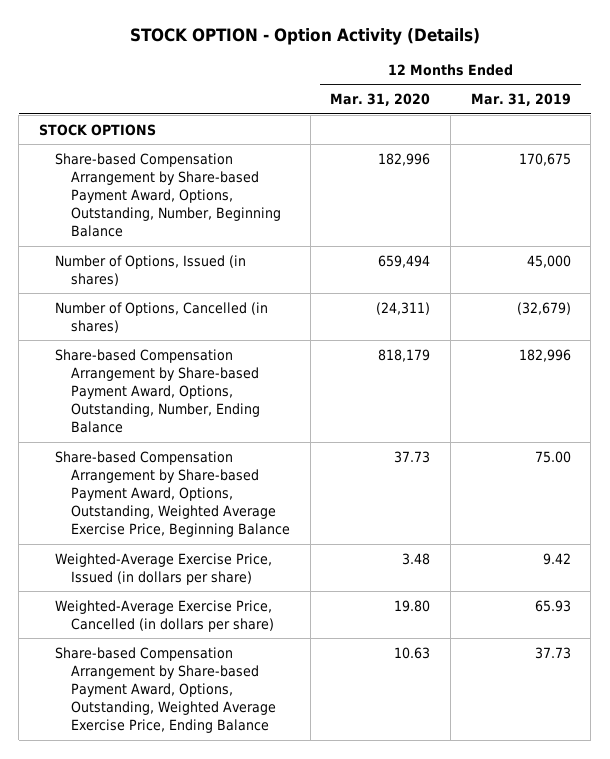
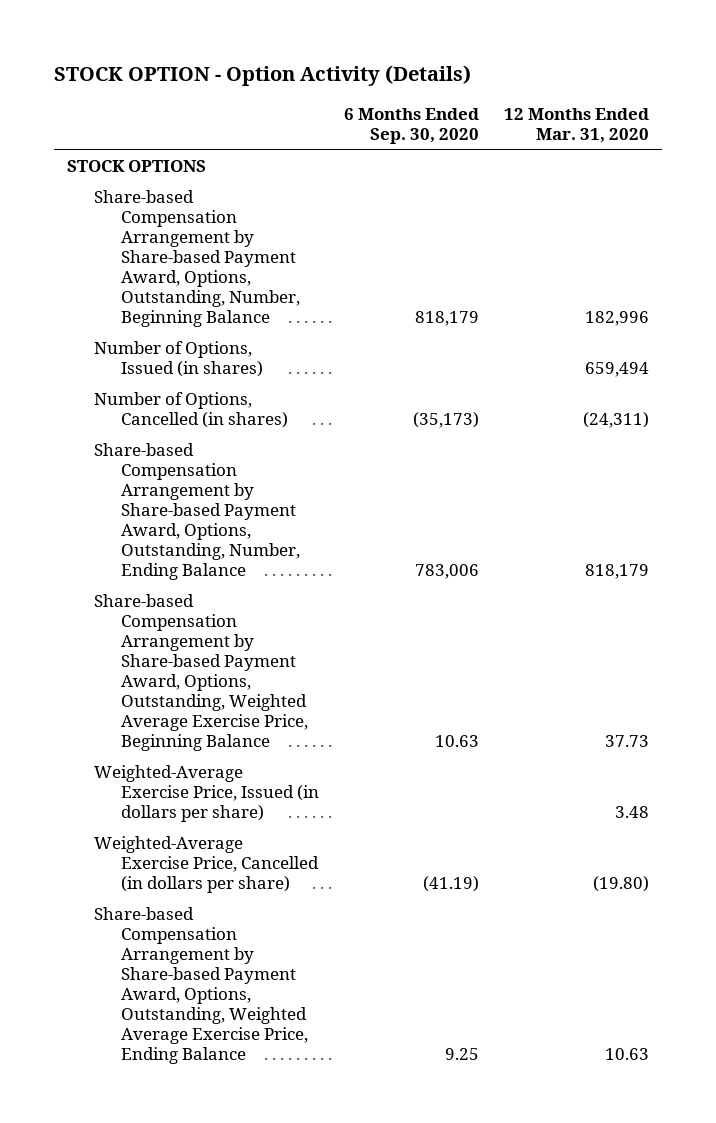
- | 12 Months Ended Mar. 31, 2020 | 12 Months Ended Mar. 31, 2019
+ | 6 Months Ended Sep. 30, 2020 | 12 Months Ended Mar. 31, 2020
- Weighted-Average Exercise Price, Cancelled (in dollars per share) | 19.80 | 65.93
+ Weighted-Average Exercise Price, Cancelled (in dollars per share) | (41.19) | (19.80)

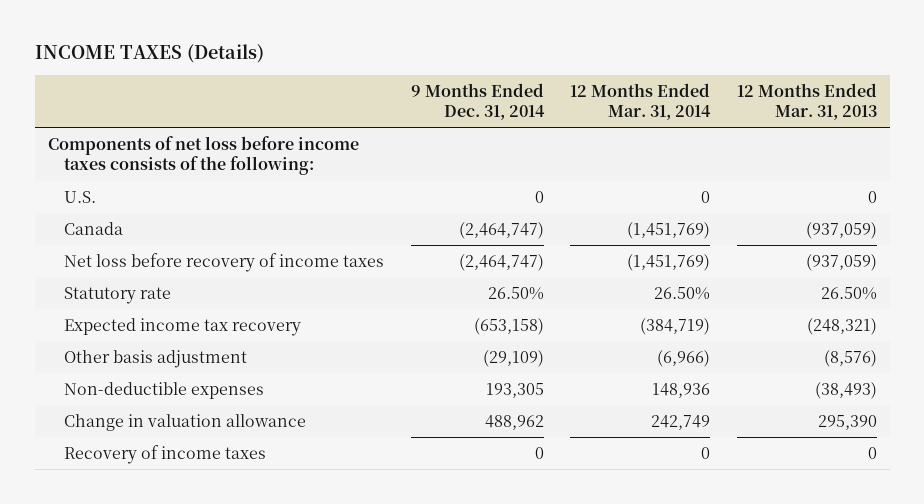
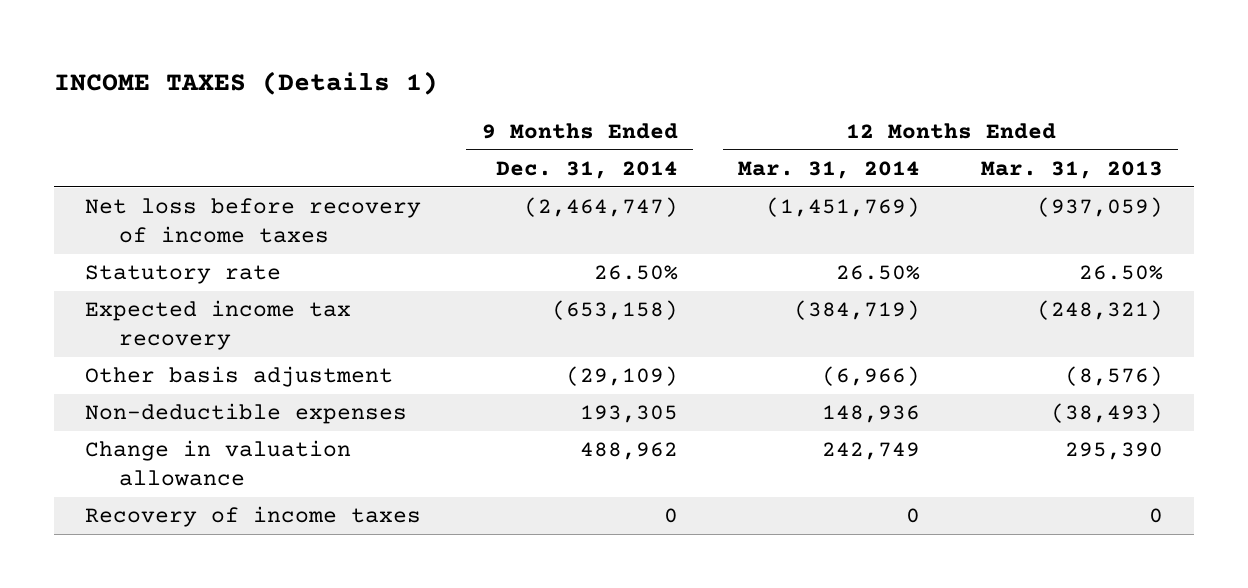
- INCOME TAXES (Details)
+ INCOME TAXES (Details 1)
- Components of net loss before income taxes consists of the following:
- U.S. | 0 | 0 | 0
- Canada | (2,464,747) | (1,451,769) | (937,059)

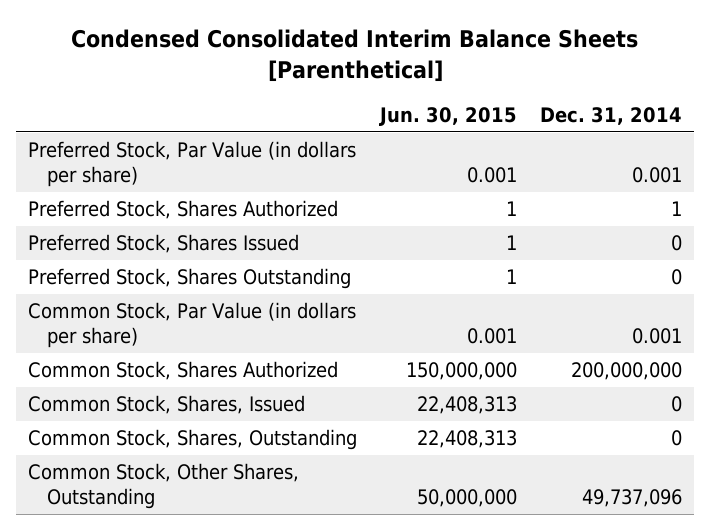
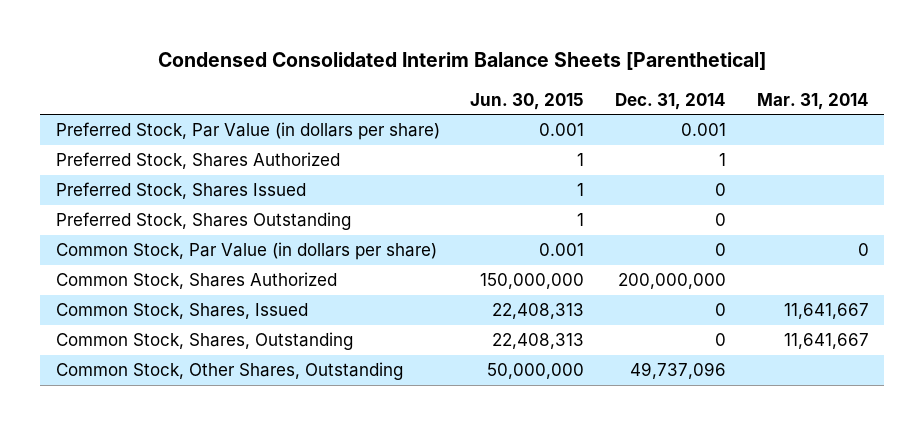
- | Jun. 30, 2015 | Dec. 31, 2014
+ | Jun. 30, 2015 | Dec. 31, 2014 | Mar. 31, 2014
- Common Stock, Par Value (in dollars per share) | 0.001 | 0.001
+ Common Stock, Par Value (in dollars per share) | 0.001 | 0 | 0

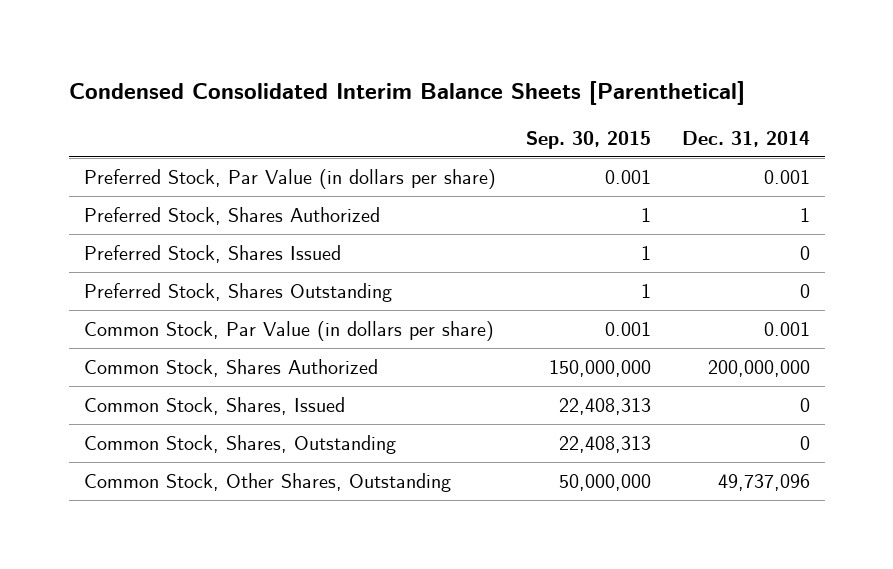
- | Jun. 30, 2015 | Dec. 31, 2014 | Mar. 31, 2014
+ | Sep. 30, 2015 | Dec. 31, 2014
- Common Stock, Par Value (in dollars per share) | 0.001 | 0 | 0
+ Common Stock, Par Value (in dollars per share) | 0.001 | 0.001

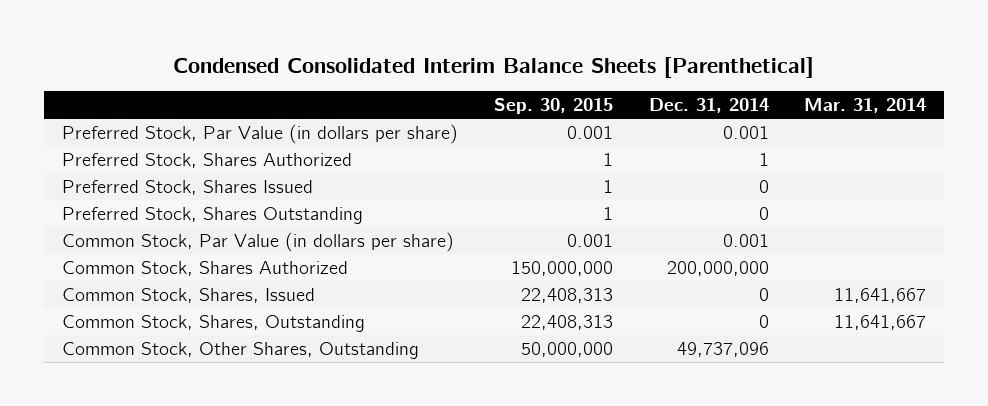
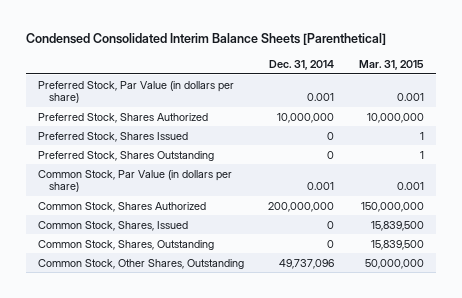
- | Sep. 30, 2015 | Dec. 31, 2014 | Mar. 31, 2014
+ | Dec. 31, 2014 | Mar. 31, 2015
- Preferred Stock, Shares Authorized | 1 | 1 |
+ Preferred Stock, Shares Authorized | 10,000,000 | 10,000,000

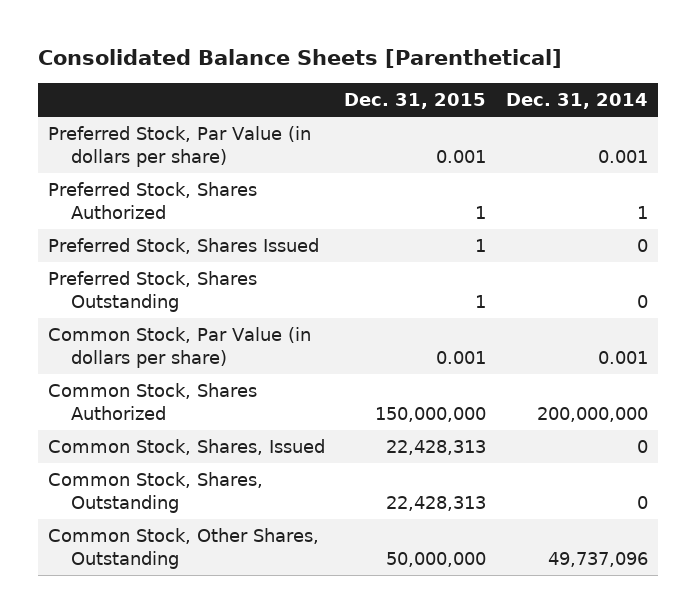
- Condensed Consolidated Interim Balance Sheets [Parenthetical]
+ Consolidated Balance Sheets [Parenthetical]
- | Dec. 31, 2014 | Mar. 31, 2015
+ | Dec. 31, 2015 | Dec. 31, 2014
- Preferred Stock, Shares Authorized | 10,000,000 | 10,000,000
+ Preferred Stock, Shares Authorized | 1 | 1

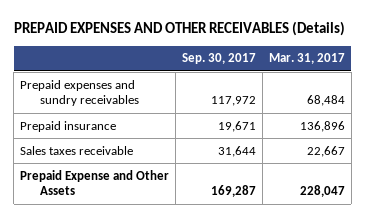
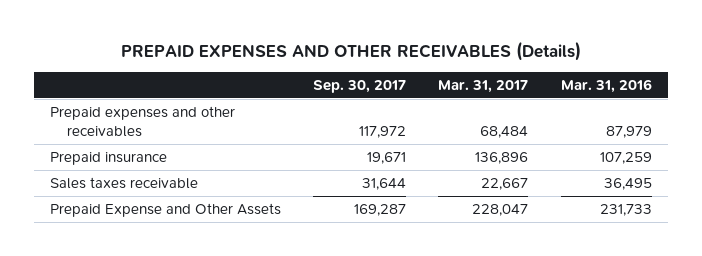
- | Sep. 30, 2017 | Mar. 31, 2017
+ | Sep. 30, 2017 | Mar. 31, 2017 | Mar. 31, 2016
- Prepaid expenses and sundry receivables | 117,972 | 68,484
+ Prepaid expenses and other receivables | 117,972 | 68,484 | 87,979

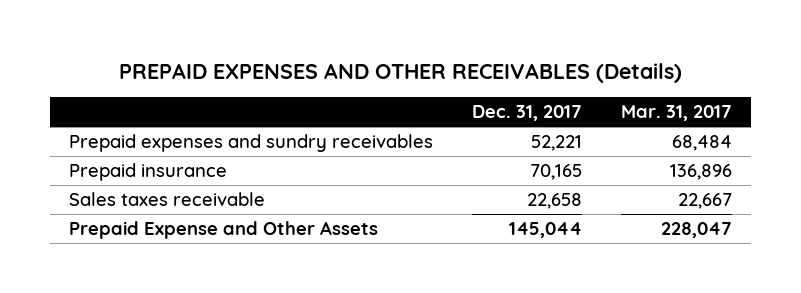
- | Sep. 30, 2017 | Mar. 31, 2017 | Mar. 31, 2016
+ | Dec. 31, 2017 | Mar. 31, 2017
- Prepaid expenses and other receivables | 117,972 | 68,484 | 87,979
+ Prepaid expenses and sundry receivables | 52,221 | 68,484

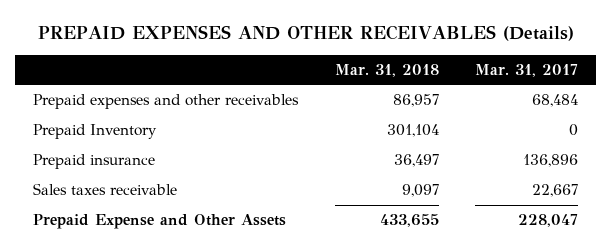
- | Dec. 31, 2017 | Mar. 31, 2017
+ | Mar. 31, 2018 | Mar. 31, 2017
- Prepaid expenses and sundry receivables | 52,221 | 68,484
+ Prepaid expenses and other receivables | 86,957 | 68,484
+ Prepaid Inventory | 301,104 | 0

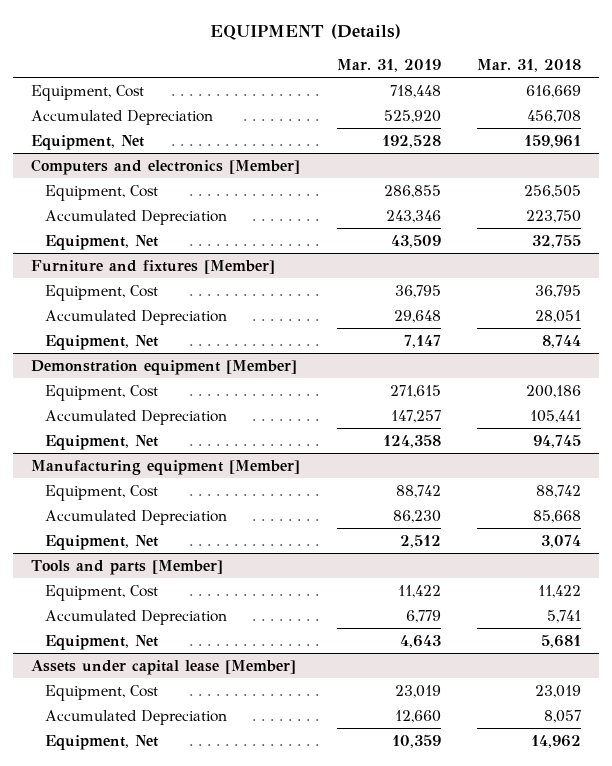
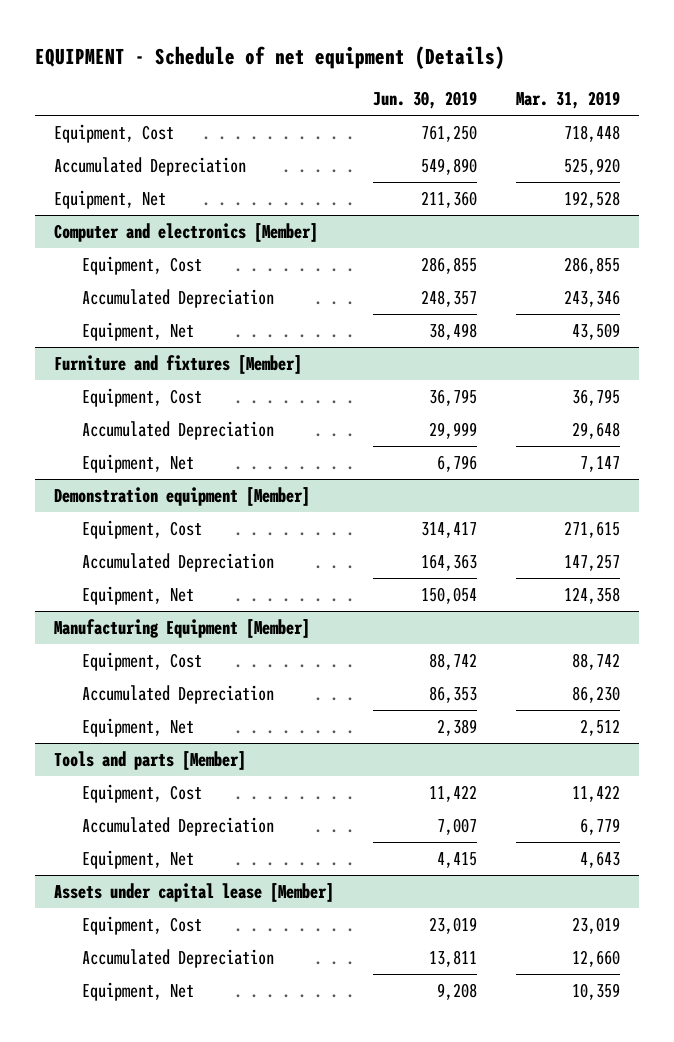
- EQUIPMENT (Details)
+ EQUIPMENT - Schedule of net equipment (Details)
- | Mar. 31, 2019 | Mar. 31, 2018
+ | Jun. 30, 2019 | Mar. 31, 2019
- Computers and electronics [Member]
+ Computer and electronics [Member]
- Manufacturing equipment [Member]
+ Manufacturing Equipment [Member]

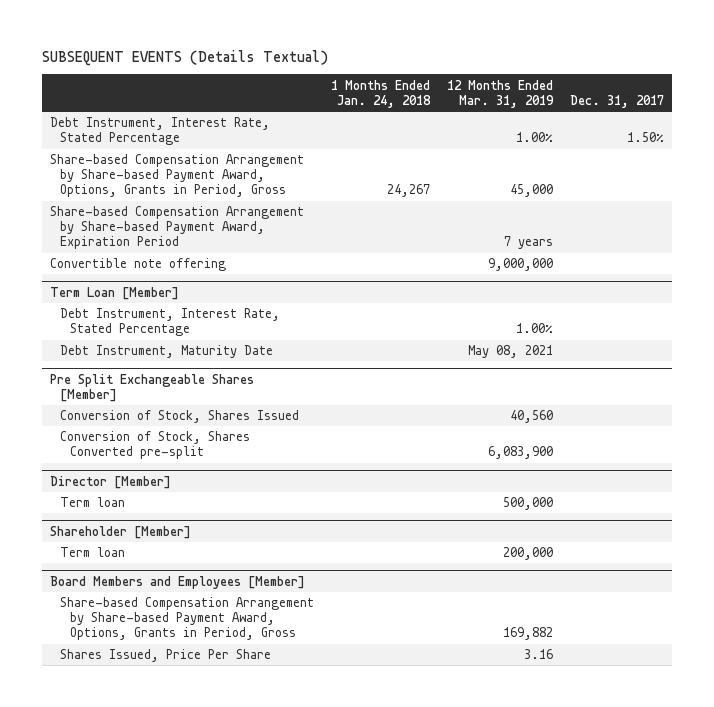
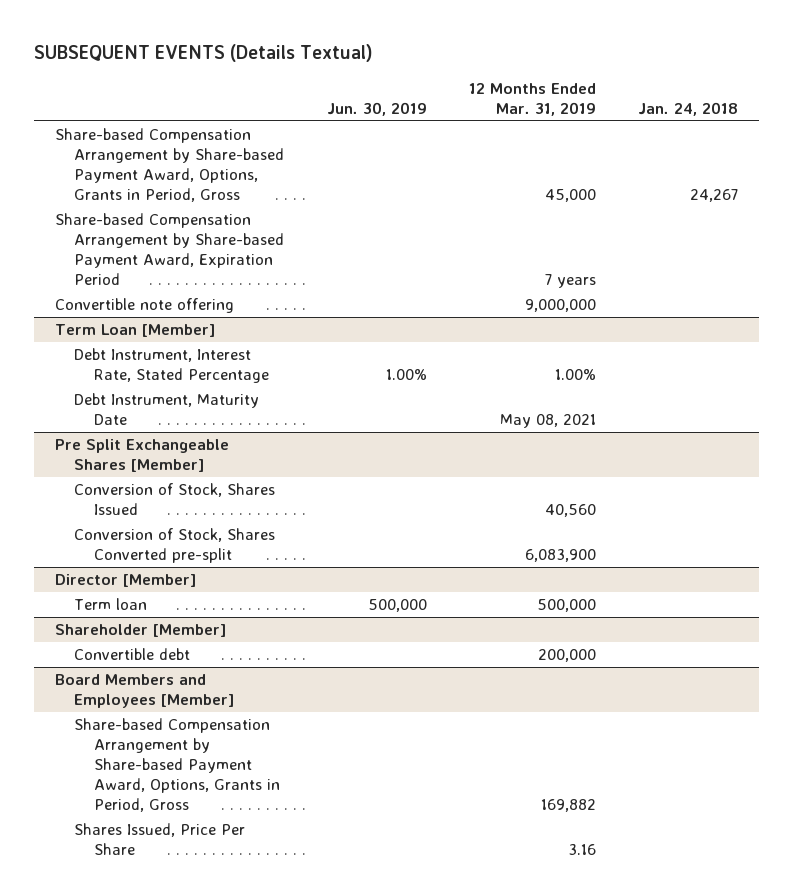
- | 1 Months Ended Jan. 24, 2018 | 12 Months Ended Mar. 31, 2019 | Dec. 31, 2017
+ | Jun. 30, 2019 | 12 Months Ended Mar. 31, 2019 | Jan. 24, 2018
- Debt Instrument, Interest Rate, Stated Percentage | | 1.00% | 1.50%
@ Shareholder [Member]
- Term loan | | 200,000 |
+ Convertible debt | | 200,000 |

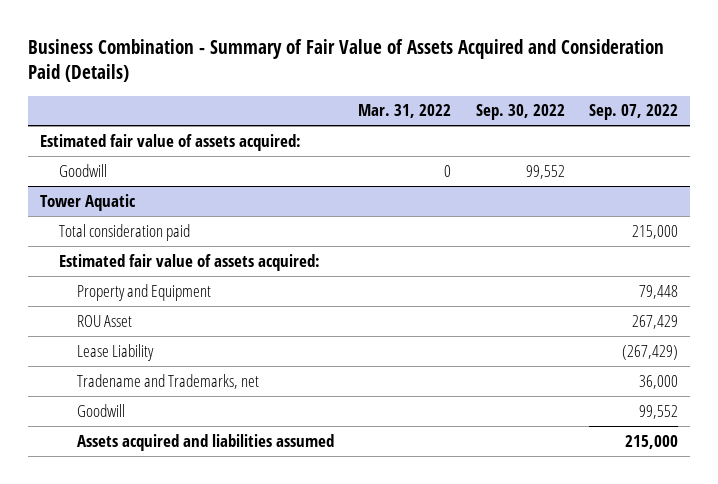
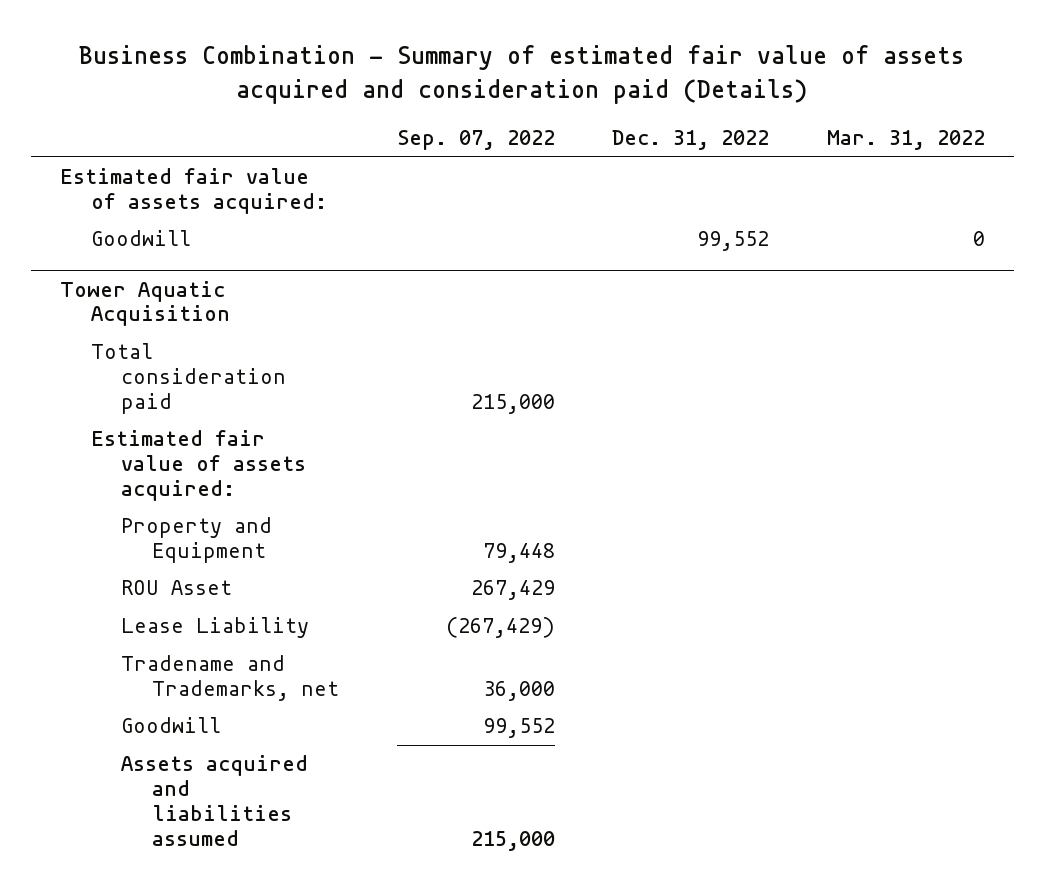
- Business Combination - Summary of Fair Value of Assets Acquired and Consideration Paid (Details)
+ Business Combination - Summary of estimated fair value of assets acquired and consideration paid (Details)
- | Mar. 31, 2022 | Sep. 30, 2022 | Sep. 07, 2022
+ | Sep. 07, 2022 | Dec. 31, 2022 | Mar. 31, 2022
- Tower Aquatic
+ Tower Aquatic Acquisition

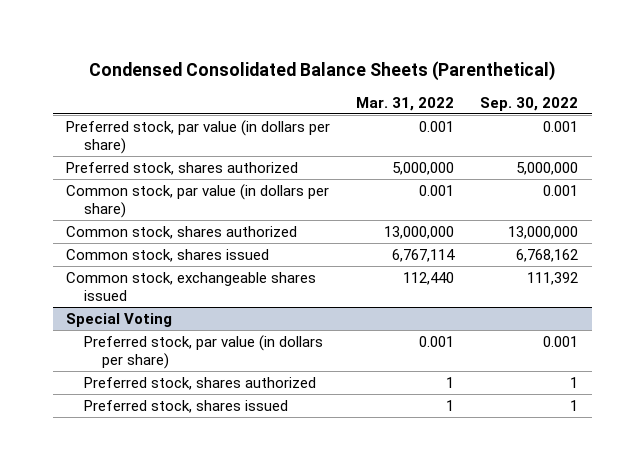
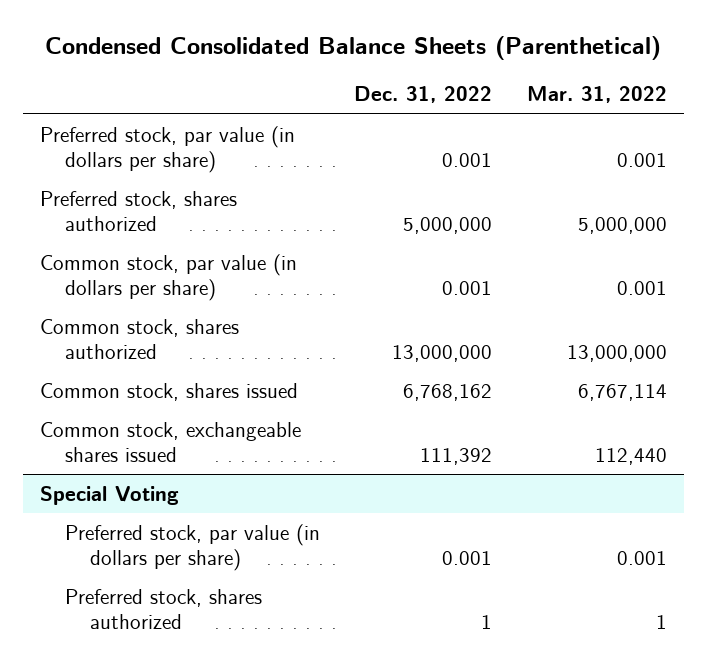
- | Mar. 31, 2022 | Sep. 30, 2022
+ | Dec. 31, 2022 | Mar. 31, 2022
@ Special Voting
- Preferred stock, shares issued | 1 | 1

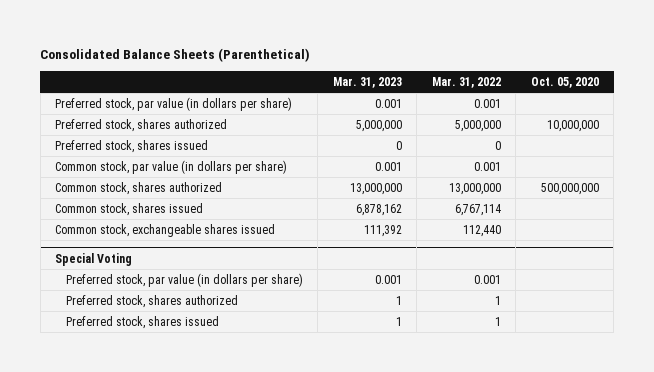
- Condensed Consolidated Balance Sheets (Parenthetical)
+ Consolidated Balance Sheets (Parenthetical)
- | Dec. 31, 2022 | Mar. 31, 2022
+ | Mar. 31, 2023 | Mar. 31, 2022 | Oct. 05, 2020
+ Preferred stock, shares issued | 0 | 0 |
@ Special Voting
+ Preferred stock, shares issued | 1 | 1 |

